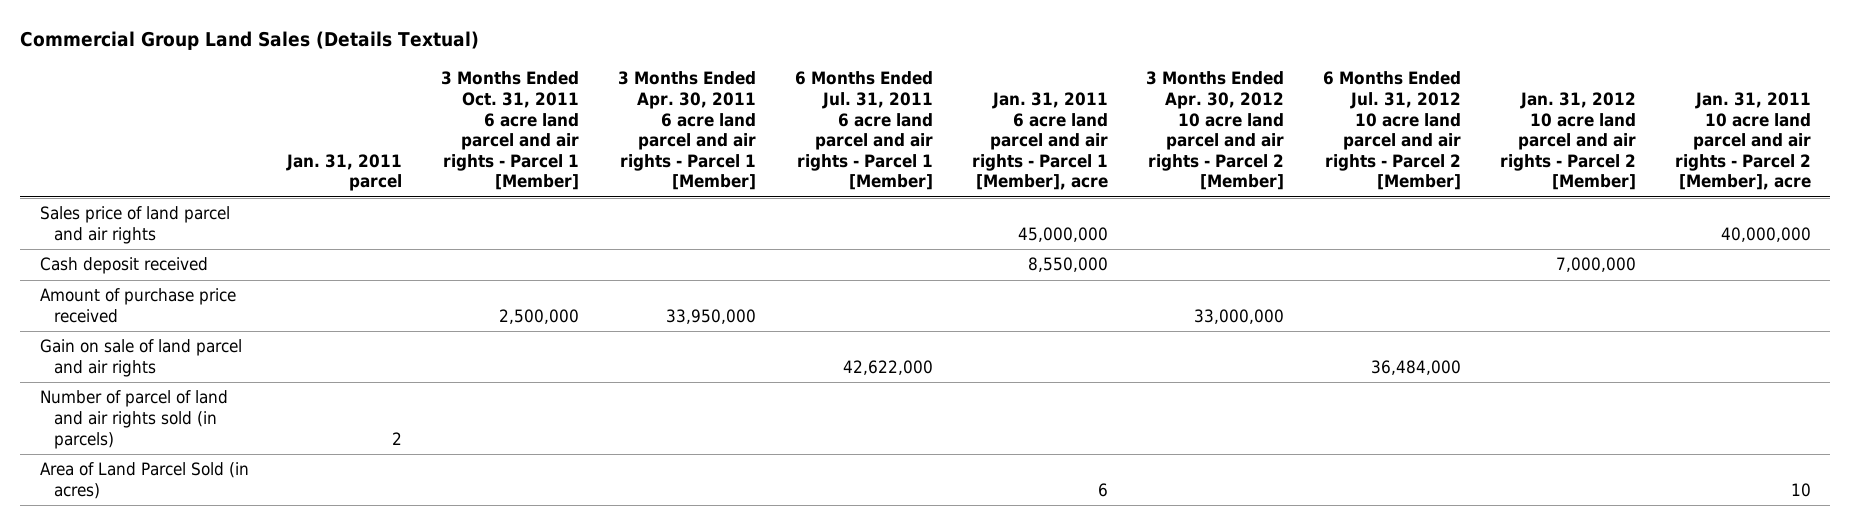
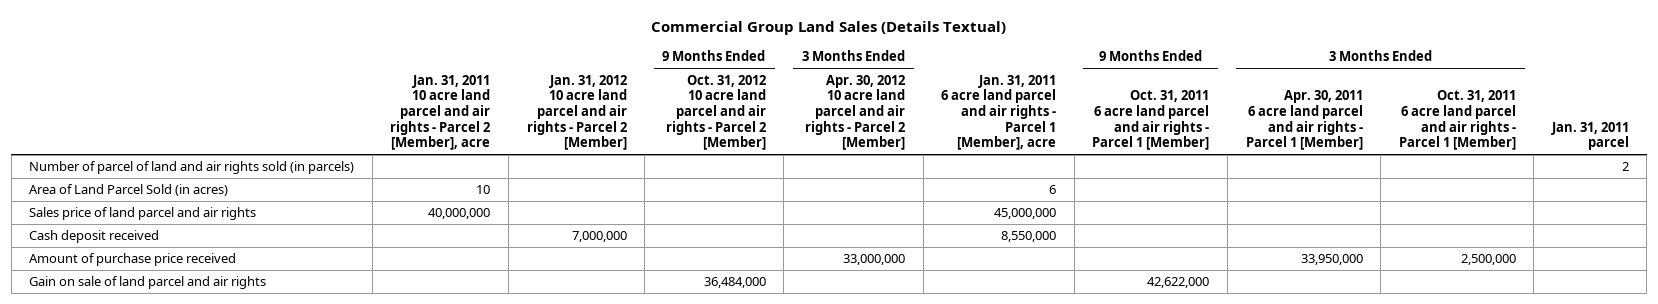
- | Jan. 31, 2011 parcel | 3 Months Ended Oct. 31, 2011 6 acre land parcel and air rights - Parcel 1 [Member] | 3 Months Ended Apr. 30, 2011 6 acre land parcel and air rights - Parcel 1 [Member] | 6 Months Ended Jul. 31, 2011 6 acre land parcel and air rights - Parcel 1 [Member] | Jan. 31, 2011 6 acre land parcel and air rights - Parcel 1 [Member], acre | 3 Months Ended Apr. 30, 2012 10 acre land parcel and air rights - Parcel 2 [Member] | 6 Months Ended Jul. 31, 2012 10 acre land parcel and air rights - Parcel 2 [Member] | Jan. 31, 2012 10 acre land parcel and air rights - Parcel 2 [Member] | Jan. 31, 2011 10 acre land parcel and air rights - Parcel 2 [Member], acre
+ | Jan. 31, 2011 10 acre land parcel and air rights - Parcel 2 [Member], acre | Jan. 31, 2012 10 acre land parcel and air rights - Parcel 2 [Member] | 9 Months Ended Oct. 31, 2012 10 acre land parcel and air rights - Parcel 2 [Member] | 3 Months Ended Apr. 30, 2012 10 acre land parcel and air rights - Parcel 2 [Member] | Jan. 31, 2011 6 acre land parcel and air rights - Parcel 1 [Member], acre | 9 Months Ended Oct. 31, 2011 6 acre land parcel and air rights - Parcel 1 [Member] | 3 Months Ended Apr. 30, 2011 6 acre land parcel and air rights - Parcel 1 [Member] | 3 Months Ended Oct. 31, 2011 6 acre land parcel and air rights - Parcel 1 [Member] | Jan. 31, 2011 parcel
moved up: Number of parcel of land and air rights sold (in parcels) | | | | | | | | | 2
moved up: Area of Land Parcel Sold (in acres) | 10 | | | | 6 | | | |

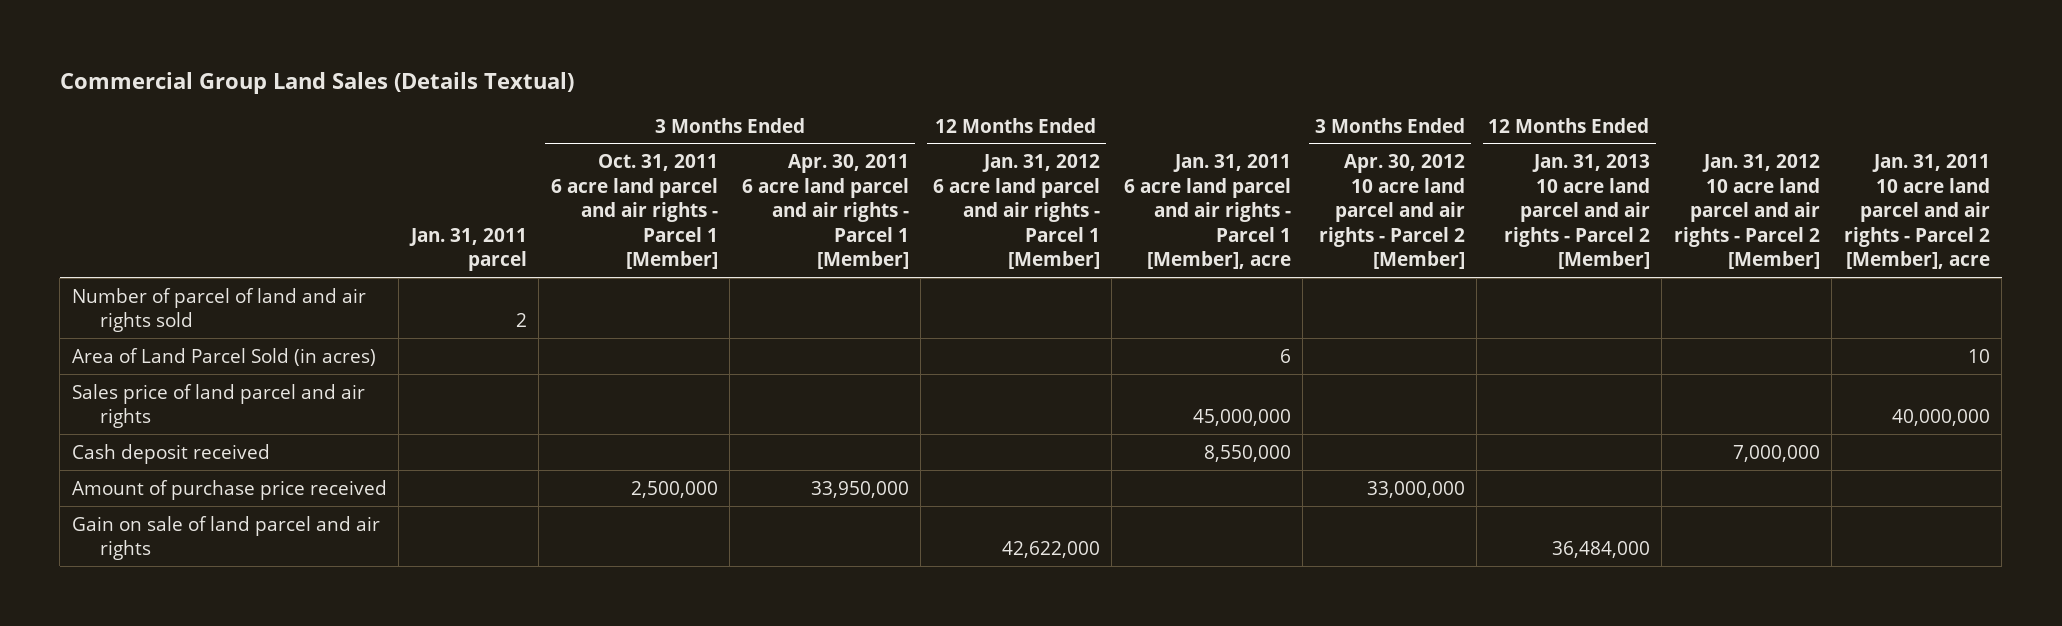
- | Jan. 31, 2011 10 acre land parcel and air rights - Parcel 2 [Member], acre | Jan. 31, 2012 10 acre land parcel and air rights - Parcel 2 [Member] | 9 Months Ended Oct. 31, 2012 10 acre land parcel and air rights - Parcel 2 [Member] | 3 Months Ended Apr. 30, 2012 10 acre land parcel and air rights - Parcel 2 [Member] | Jan. 31, 2011 6 acre land parcel and air rights - Parcel 1 [Member], acre | 9 Months Ended Oct. 31, 2011 6 acre land parcel and air rights - Parcel 1 [Member] | 3 Months Ended Apr. 30, 2011 6 acre land parcel and air rights - Parcel 1 [Member] | 3 Months Ended Oct. 31, 2011 6 acre land parcel and air rights - Parcel 1 [Member] | Jan. 31, 2011 parcel
+ | Jan. 31, 2011 parcel | 3 Months Ended Oct. 31, 2011 6 acre land parcel and air rights - Parcel 1 [Member] | 3 Months Ended Apr. 30, 2011 6 acre land parcel and air rights - Parcel 1 [Member] | 12 Months Ended Jan. 31, 2012 6 acre land parcel and air rights - Parcel 1 [Member] | Jan. 31, 2011 6 acre land parcel and air rights - Parcel 1 [Member], acre | 3 Months Ended Apr. 30, 2012 10 acre land parcel and air rights - Parcel 2 [Member] | 12 Months Ended Jan. 31, 2013 10 acre land parcel and air rights - Parcel 2 [Member] | Jan. 31, 2012 10 acre land parcel and air rights - Parcel 2 [Member] | Jan. 31, 2011 10 acre land parcel and air rights - Parcel 2 [Member], acre
- Number of parcel of land and air rights sold (in parcels) | | | | | | | | | 2
+ Number of parcel of land and air rights sold | 2 | | | | | | | |

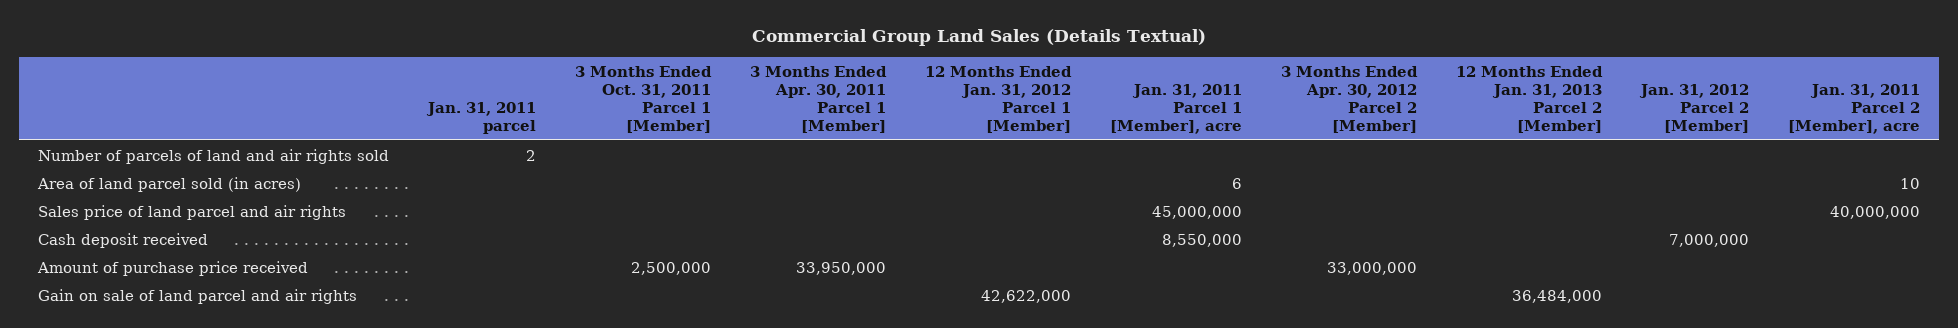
- | Jan. 31, 2011 parcel | 3 Months Ended Oct. 31, 2011 6 acre land parcel and air rights - Parcel 1 [Member] | 3 Months Ended Apr. 30, 2011 6 acre land parcel and air rights - Parcel 1 [Member] | 12 Months Ended Jan. 31, 2012 6 acre land parcel and air rights - Parcel 1 [Member] | Jan. 31, 2011 6 acre land parcel and air rights - Parcel 1 [Member], acre | 3 Months Ended Apr. 30, 2012 10 acre land parcel and air rights - Parcel 2 [Member] | 12 Months Ended Jan. 31, 2013 10 acre land parcel and air rights - Parcel 2 [Member] | Jan. 31, 2012 10 acre land parcel and air rights - Parcel 2 [Member] | Jan. 31, 2011 10 acre land parcel and air rights - Parcel 2 [Member], acre
+ | Jan. 31, 2011 parcel | 3 Months Ended Oct. 31, 2011 Parcel 1 [Member] | 3 Months Ended Apr. 30, 2011 Parcel 1 [Member] | 12 Months Ended Jan. 31, 2012 Parcel 1 [Member] | Jan. 31, 2011 Parcel 1 [Member], acre | 3 Months Ended Apr. 30, 2012 Parcel 2 [Member] | 12 Months Ended Jan. 31, 2013 Parcel 2 [Member] | Jan. 31, 2012 Parcel 2 [Member] | Jan. 31, 2011 Parcel 2 [Member], acre
- Number of parcel of land and air rights sold | 2 | | | | | | | |
- Area of Land Parcel Sold (in acres) | | | | | 6 | | | | 10
+ Number of parcels of land and air rights sold | 2 | | | | | | | |
+ Area of land parcel sold (in acres) | | | | | 6 | | | | 10

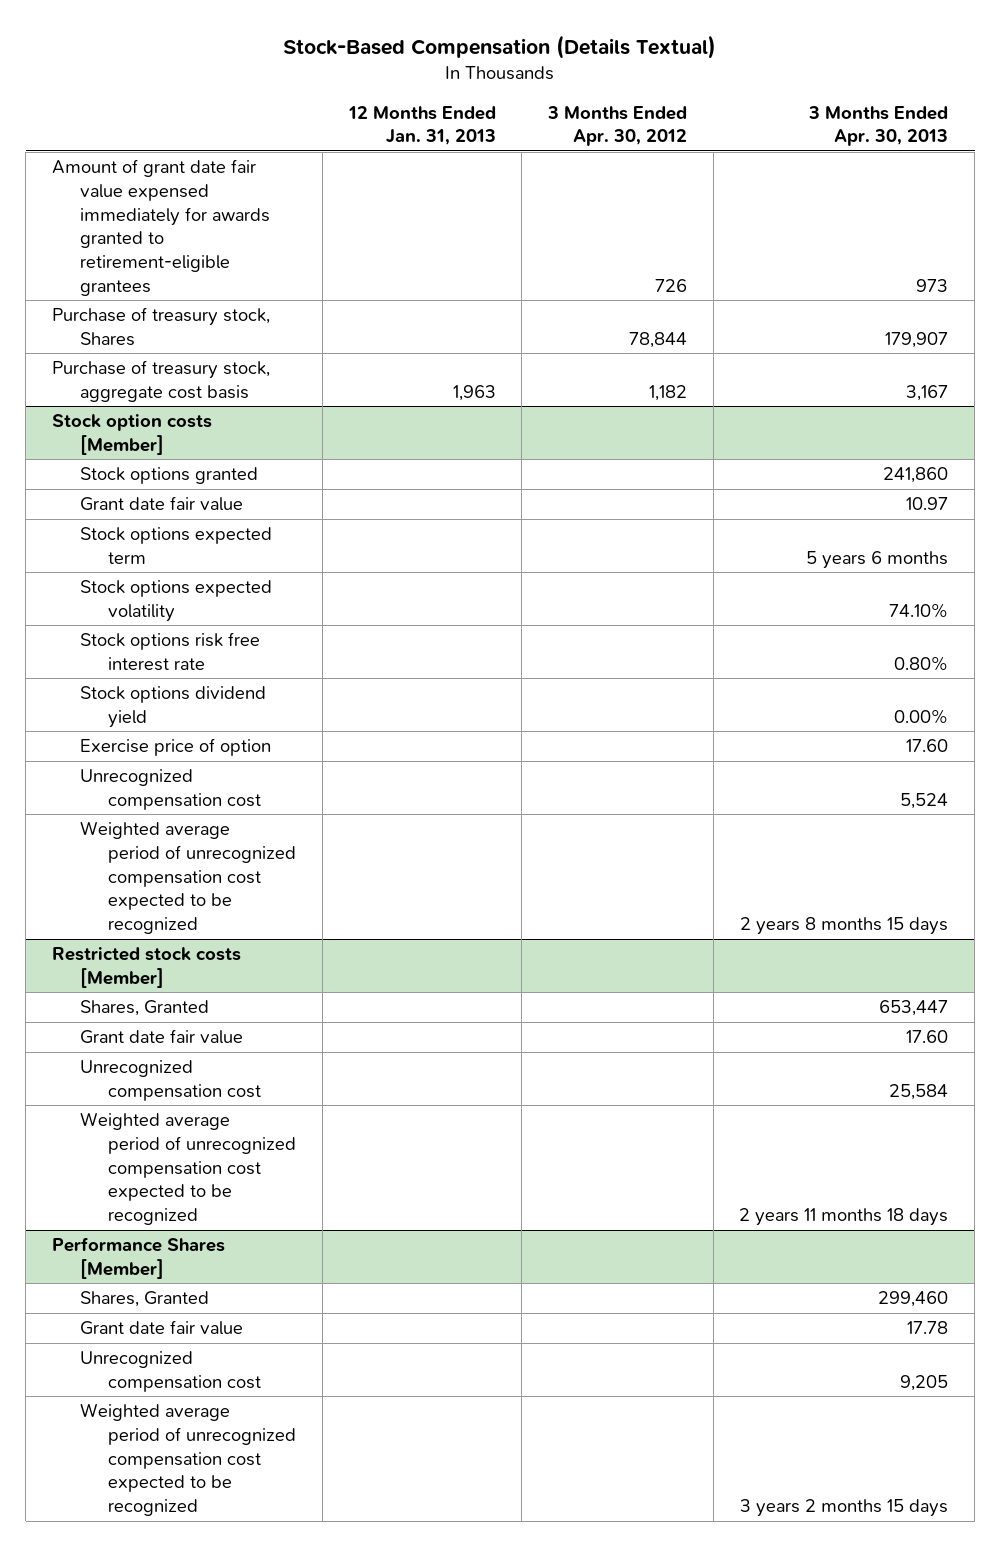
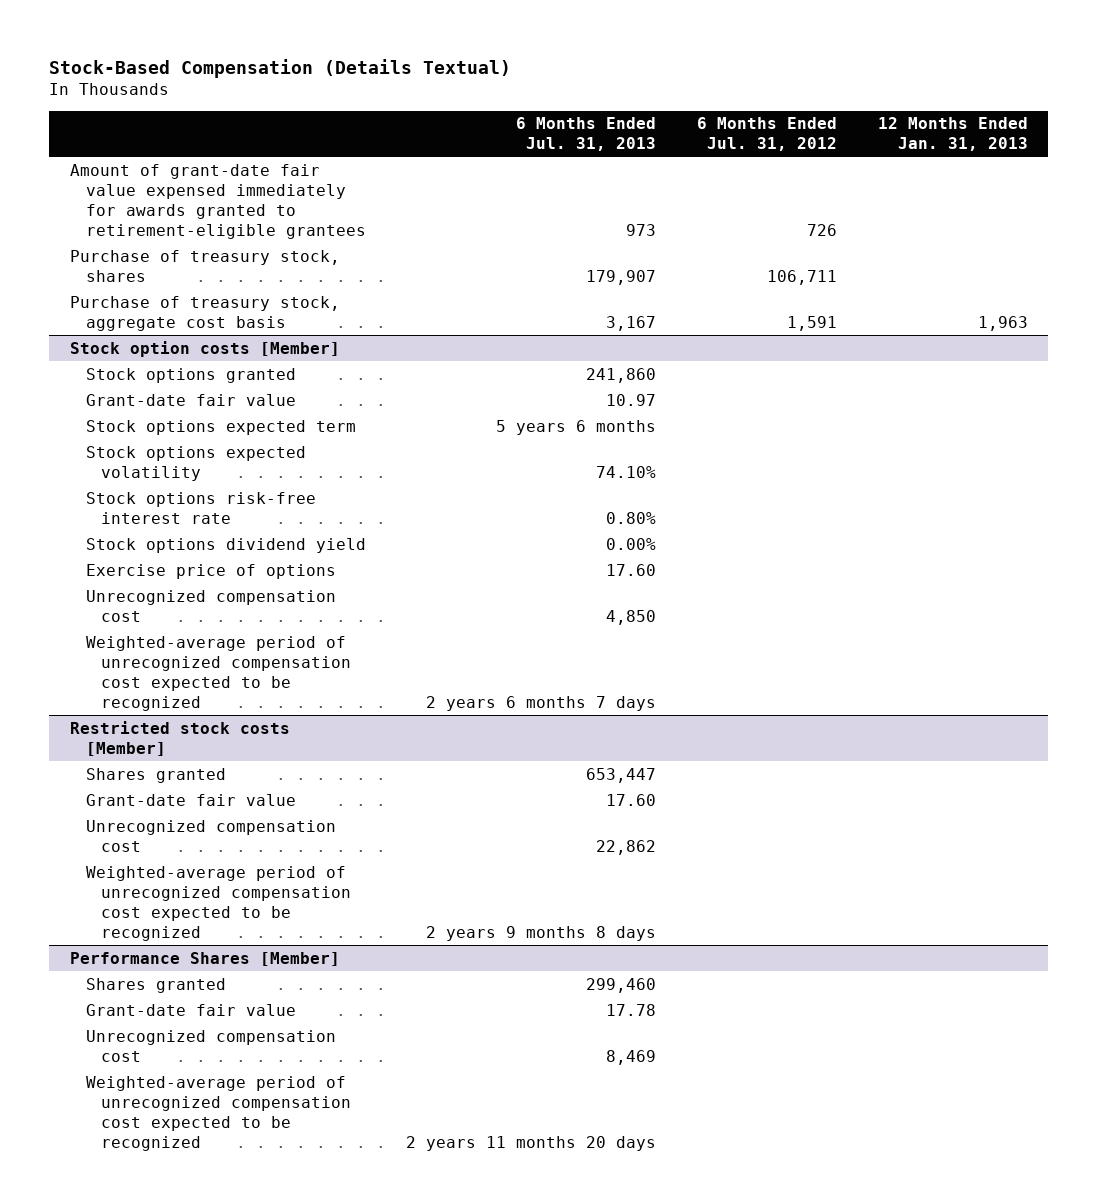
- | 12 Months Ended Jan. 31, 2013 | 3 Months Ended Apr. 30, 2012 | 3 Months Ended Apr. 30, 2013
+ | 6 Months Ended Jul. 31, 2013 | 6 Months Ended Jul. 31, 2012 | 12 Months Ended Jan. 31, 2013
- Amount of grant date fair value expensed immediately for awards granted to retirement-eligible grantees | | 726 | 973
- Purchase of treasury stock, Shares | | 78,844 | 179,907
+ Amount of grant-date fair value expensed immediately for awards granted to retirement-eligible grantees | 973 | 726 |
+ Purchase of treasury stock, shares | 179,907 | 106,711 |
@ Stock option costs [Member]
- Grant date fair value | | | 10.97
+ Grant-date fair value | 10.97 | |
- Stock options risk free interest rate | | | 0.80%
+ Stock options risk-free interest rate | 0.80% | |
- Exercise price of option | | | 17.60
+ Exercise price of options | 17.60 | |
- Weighted average period of unrecognized compensation cost expected to be recognized | | | 2 years 8 months 15 days
+ Weighted-average period of unrecognized compensation cost expected to be recognized | 2 years 6 months 7 days | |
@ Restricted stock costs [Member]
- Shares, Granted | | | 653,447
- Grant date fair value | | | 17.60
+ Shares granted | 653,447 | |
+ Grant-date fair value | 17.60 | |
- Weighted average period of unrecognized compensation cost expected to be recognized | | | 2 years 11 months 18 days
+ Weighted-average period of unrecognized compensation cost expected to be recognized | 2 years 9 months 8 days | |
@ Performance Shares [Member]
- Shares, Granted | | | 299,460
- Grant date fair value | | | 17.78
+ Shares granted | 299,460 | |
+ Grant-date fair value | 17.78 | |
- Weighted average period of unrecognized compensation cost expected to be recognized | | | 3 years 2 months 15 days
+ Weighted-average period of unrecognized compensation cost expected to be recognized | 2 years 11 months 20 days | |

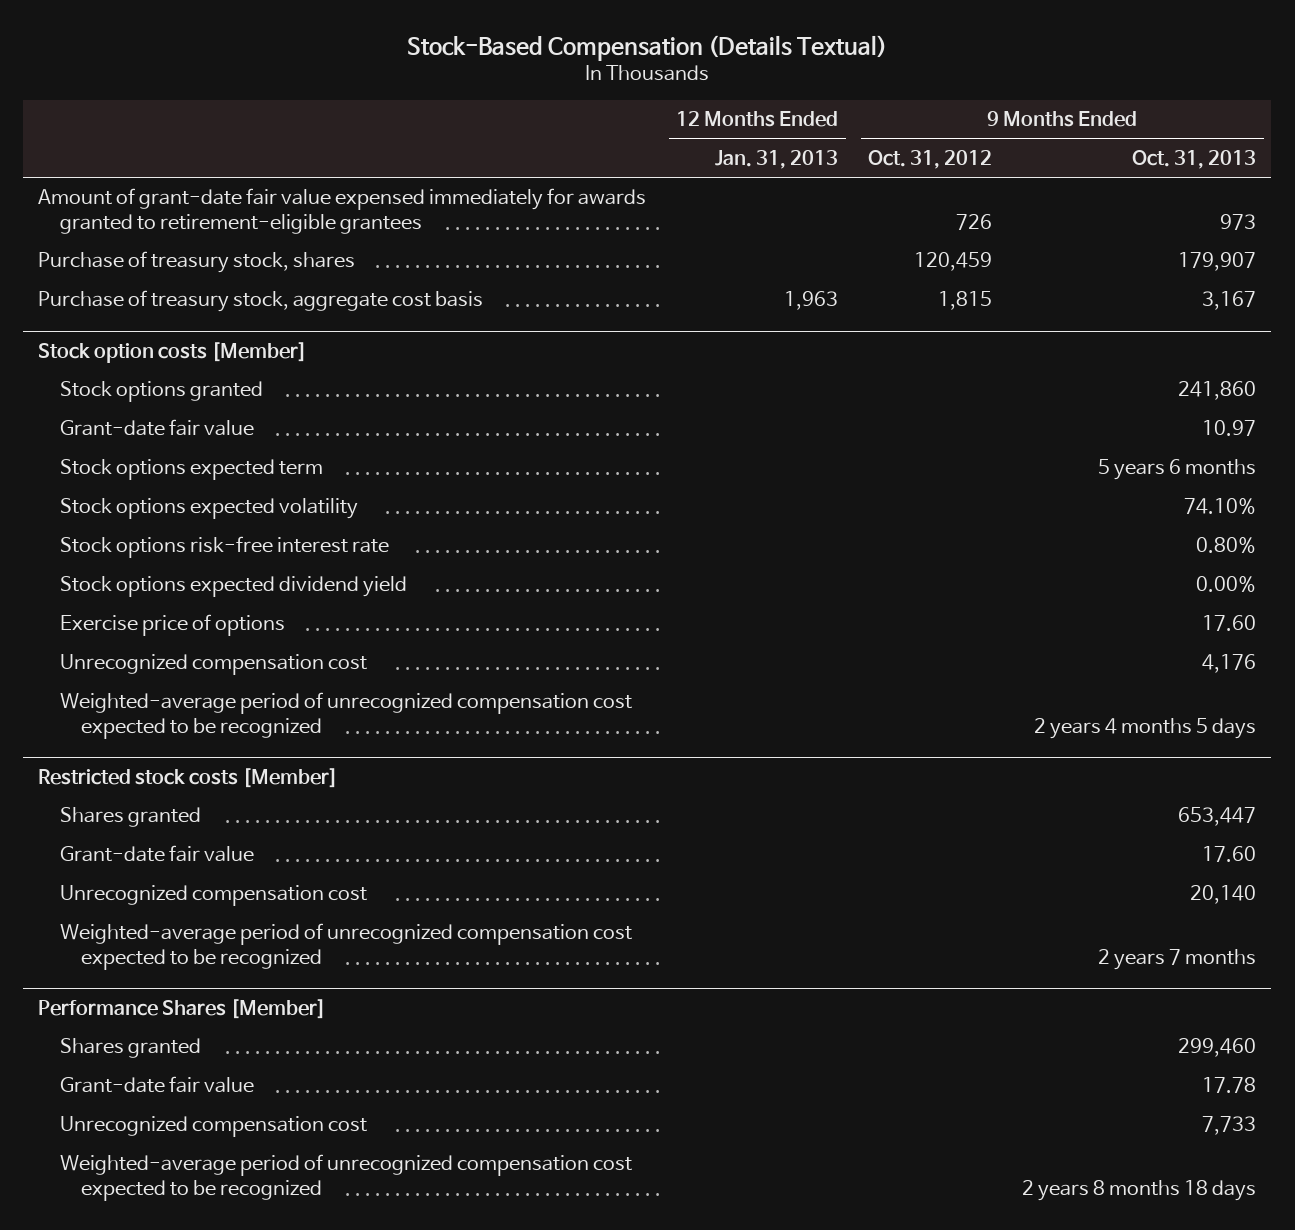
- | 6 Months Ended Jul. 31, 2013 | 6 Months Ended Jul. 31, 2012 | 12 Months Ended Jan. 31, 2013
+ | 12 Months Ended Jan. 31, 2013 | 9 Months Ended Oct. 31, 2012 | 9 Months Ended Oct. 31, 2013
@ Stock option costs [Member]
- Stock options dividend yield | 0.00% | |
+ Stock options expected dividend yield | | | 0.00%

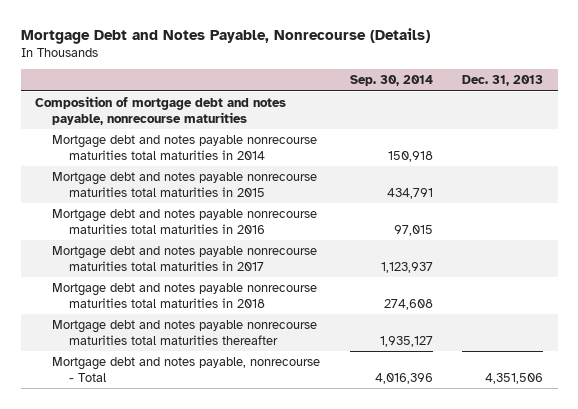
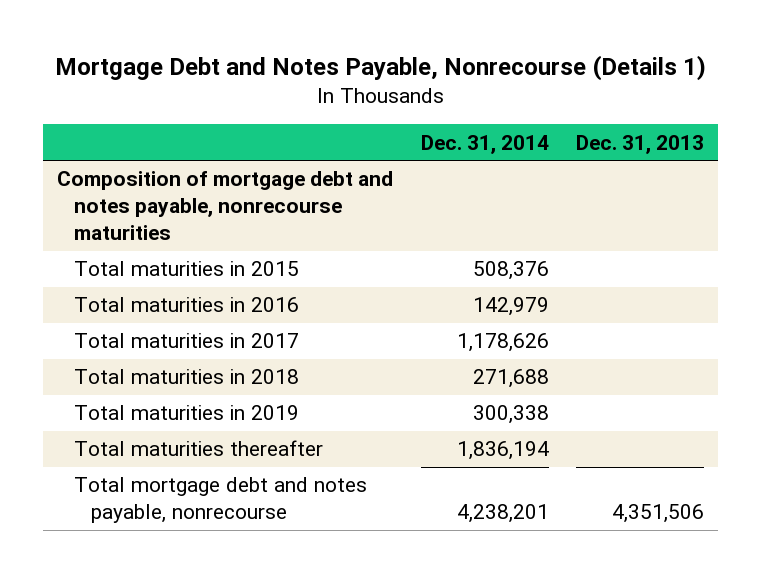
- Mortgage Debt and Notes Payable, Nonrecourse (Details)
+ Mortgage Debt and Notes Payable, Nonrecourse (Details 1)
- | Sep. 30, 2014 | Dec. 31, 2013
+ | Dec. 31, 2014 | Dec. 31, 2013
- Mortgage debt and notes payable nonrecourse maturities total maturities in 2014 | 150,918 |
- Mortgage debt and notes payable nonrecourse maturities total maturities in 2015 | 434,791 |
- Mortgage debt and notes payable nonrecourse maturities total maturities in 2016 | 97,015 |
- Mortgage debt and notes payable nonrecourse maturities total maturities in 2017 | 1,123,937 |
- Mortgage debt and notes payable nonrecourse maturities total maturities in 2018 | 274,608 |
- Mortgage debt and notes payable nonrecourse maturities total maturities thereafter | 1,935,127 |
- Mortgage debt and notes payable, nonrecourse - Total | 4,016,396 | 4,351,506
+ Total maturities in 2015 | 508,376 |
+ Total maturities in 2016 | 142,979 |
+ Total maturities in 2017 | 1,178,626 |
+ Total maturities in 2018 | 271,688 |
+ Total maturities in 2019 | 300,338 |
+ Total maturities thereafter | 1,836,194 |
+ Total mortgage debt and notes payable, nonrecourse | 4,238,201 | 4,351,506

